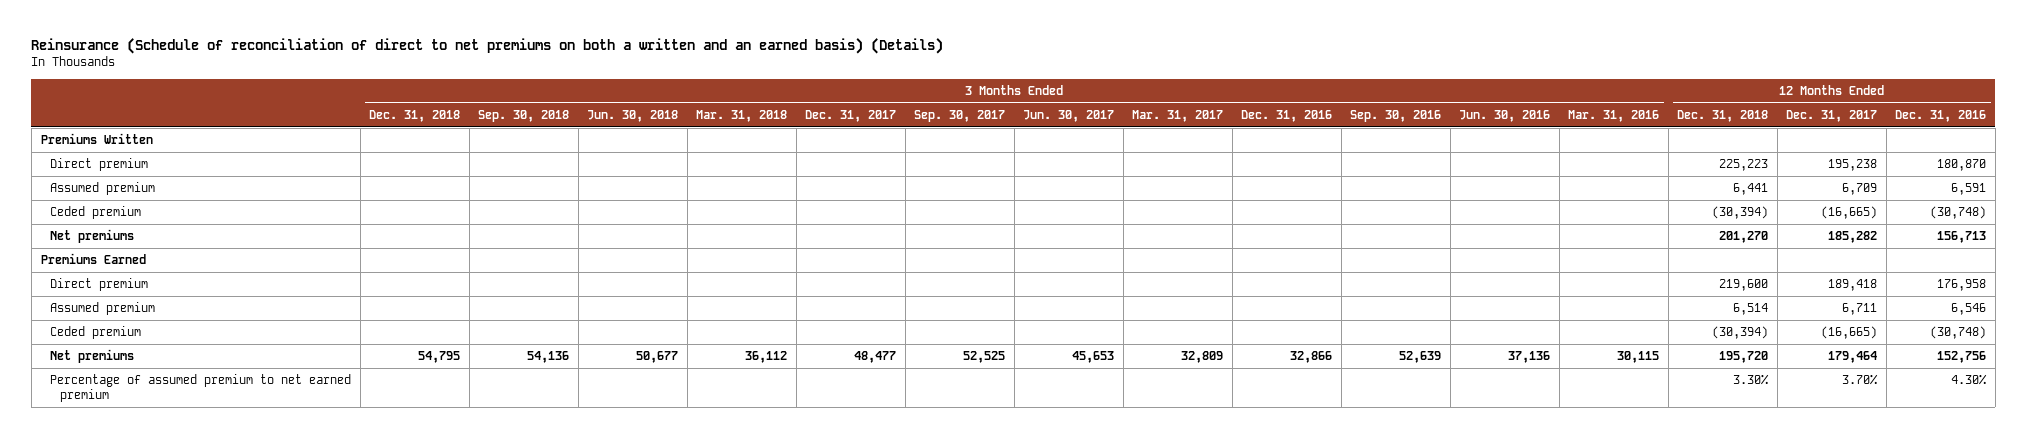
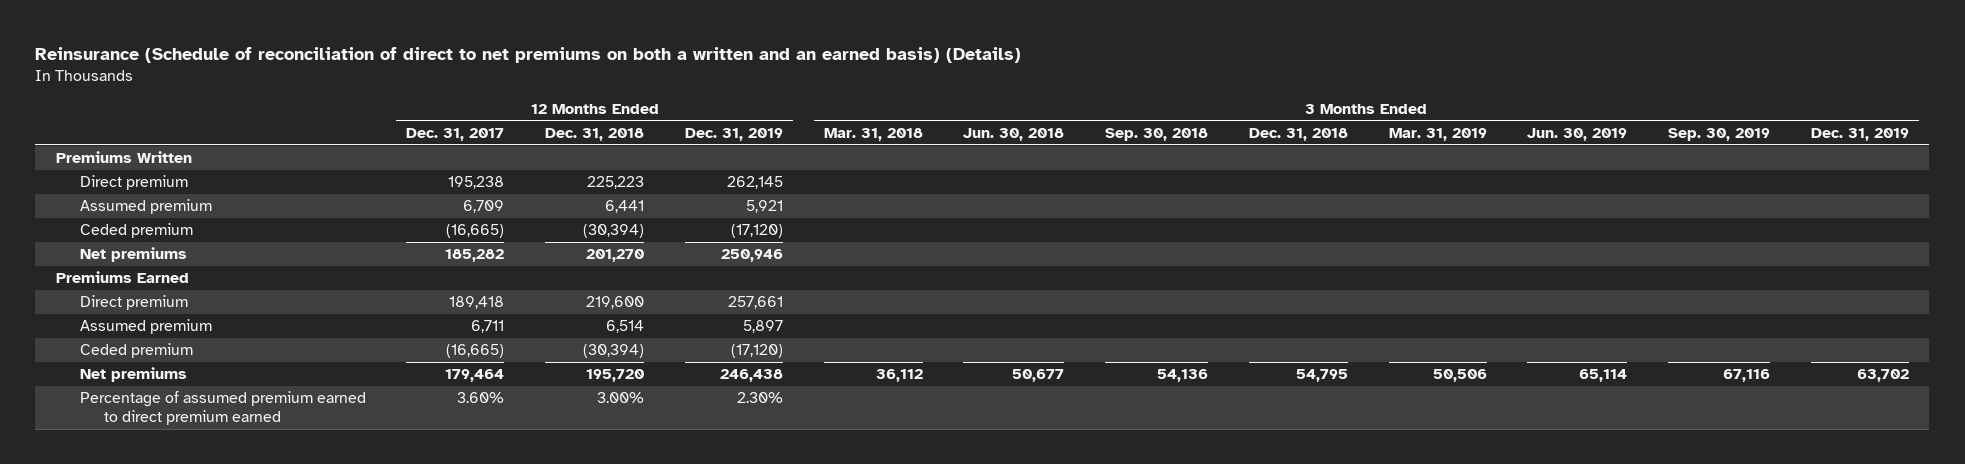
- | 3 Months Ended Dec. 31, 2018 | 3 Months Ended Sep. 30, 2018 | 3 Months Ended Jun. 30, 2018 | 3 Months Ended Mar. 31, 2018 | 3 Months Ended Dec. 31, 2017 | 3 Months Ended Sep. 30, 2017 | 3 Months Ended Jun. 30, 2017 | 3 Months Ended Mar. 31, 2017 | 3 Months Ended Dec. 31, 2016 | 3 Months Ended Sep. 30, 2016 | 3 Months Ended Jun. 30, 2016 | 3 Months Ended Mar. 31, 2016 | 12 Months Ended Dec. 31, 2018 | 12 Months Ended Dec. 31, 2017 | 12 Months Ended Dec. 31, 2016
+ | 12 Months Ended Dec. 31, 2017 | 12 Months Ended Dec. 31, 2018 | 12 Months Ended Dec. 31, 2019 | 3 Months Ended Mar. 31, 2018 | 3 Months Ended Jun. 30, 2018 | 3 Months Ended Sep. 30, 2018 | 3 Months Ended Dec. 31, 2018 | 3 Months Ended Mar. 31, 2019 | 3 Months Ended Jun. 30, 2019 | 3 Months Ended Sep. 30, 2019 | 3 Months Ended Dec. 31, 2019
- Percentage of assumed premium to net earned premium | | | | | | | | | | | | | 3.30% | 3.70% | 4.30%
+ Percentage of assumed premium earned to direct premium earned | 3.60% | 3.00% | 2.30% | | | | | | | |

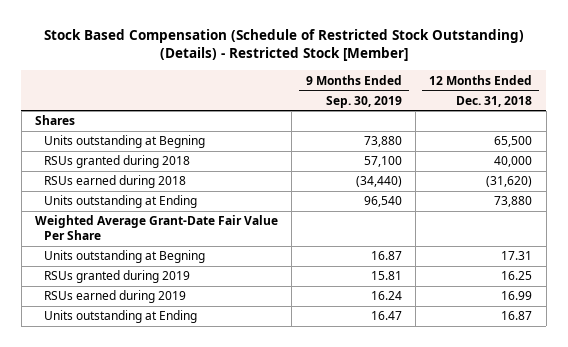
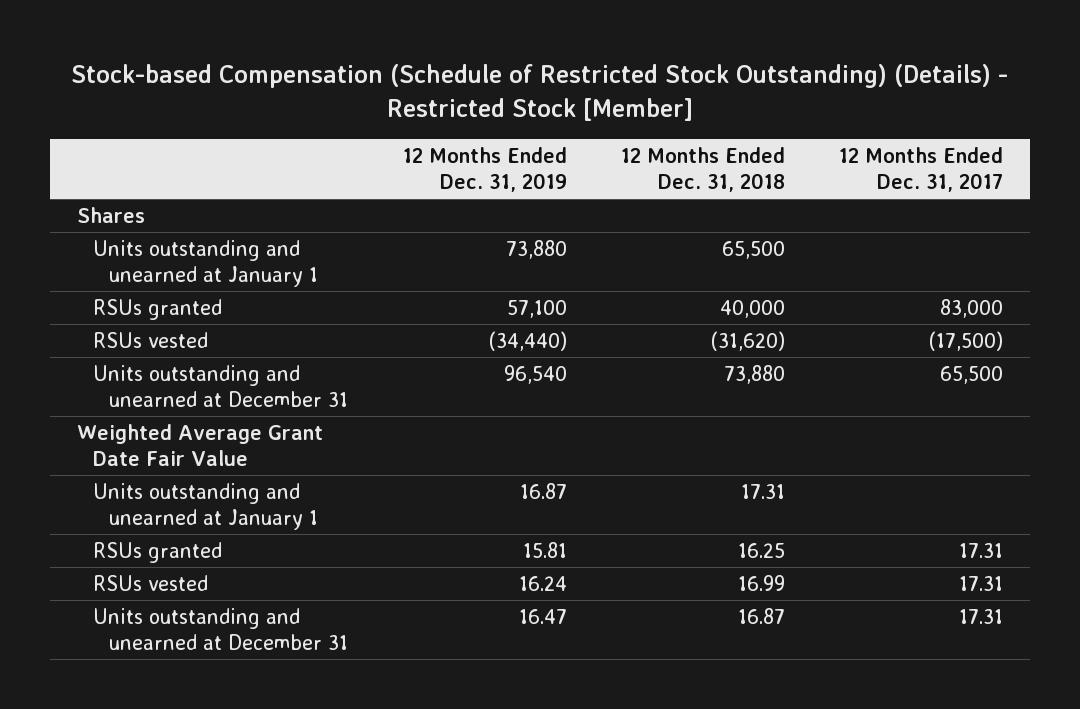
- Stock Based Compensation (Schedule of Restricted Stock Outstanding) (Details) - Restricted Stock [Member]
+ Stock-based Compensation (Schedule of Restricted Stock Outstanding) (Details) - Restricted Stock [Member]
- | 9 Months Ended Sep. 30, 2019 | 12 Months Ended Dec. 31, 2018
+ | 12 Months Ended Dec. 31, 2019 | 12 Months Ended Dec. 31, 2018 | 12 Months Ended Dec. 31, 2017
- Units outstanding at Begning | 73,880 | 65,500
- RSUs granted during 2018 | 57,100 | 40,000
- RSUs earned during 2018 | (34,440) | (31,620)
- Units outstanding at Ending | 96,540 | 73,880
- Weighted Average Grant-Date Fair Value Per Share
- Units outstanding at Begning | 16.87 | 17.31
- RSUs granted during 2019 | 15.81 | 16.25
- RSUs earned during 2019 | 16.24 | 16.99
- Units outstanding at Ending | 16.47 | 16.87
+ Units outstanding and unearned at January 1 | 73,880 | 65,500 |
+ RSUs granted | 57,100 | 40,000 | 83,000
+ RSUs vested | (34,440) | (31,620) | (17,500)
+ Units outstanding and unearned at December 31 | 96,540 | 73,880 | 65,500
+ Weighted Average Grant Date Fair Value
+ Units outstanding and unearned at January 1 | 16.87 | 17.31 |
+ RSUs granted | 15.81 | 16.25 | 17.31
+ RSUs vested | 16.24 | 16.99 | 17.31
+ Units outstanding and unearned at December 31 | 16.47 | 16.87 | 17.31

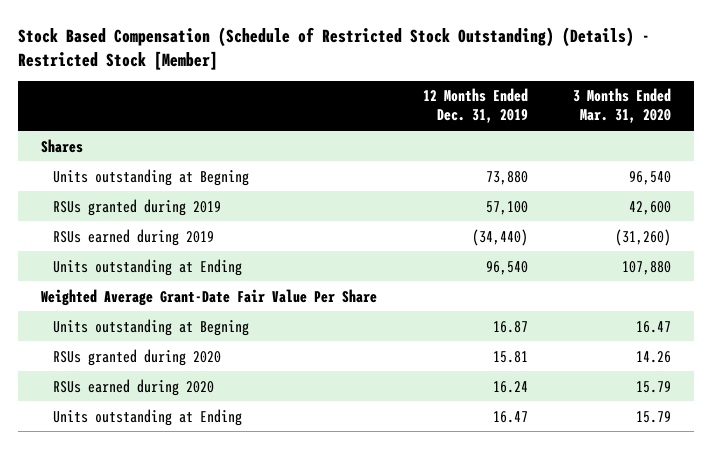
- Stock-based Compensation (Schedule of Restricted Stock Outstanding) (Details) - Restricted Stock [Member]
+ Stock Based Compensation (Schedule of Restricted Stock Outstanding) (Details) - Restricted Stock [Member]
- | 12 Months Ended Dec. 31, 2019 | 12 Months Ended Dec. 31, 2018 | 12 Months Ended Dec. 31, 2017
+ | 12 Months Ended Dec. 31, 2019 | 3 Months Ended Mar. 31, 2020
- Units outstanding and unearned at January 1 | 73,880 | 65,500 |
- RSUs granted | 57,100 | 40,000 | 83,000
- RSUs vested | (34,440) | (31,620) | (17,500)
- Units outstanding and unearned at December 31 | 96,540 | 73,880 | 65,500
- Weighted Average Grant Date Fair Value
- Units outstanding and unearned at January 1 | 16.87 | 17.31 |
- RSUs granted | 15.81 | 16.25 | 17.31
- RSUs vested | 16.24 | 16.99 | 17.31
- Units outstanding and unearned at December 31 | 16.47 | 16.87 | 17.31
+ Units outstanding at Begning | 73,880 | 96,540
+ RSUs granted during 2019 | 57,100 | 42,600
+ RSUs earned during 2019 | (34,440) | (31,260)
+ Units outstanding at Ending | 96,540 | 107,880
+ Weighted Average Grant-Date Fair Value Per Share
+ Units outstanding at Begning | 16.87 | 16.47
+ RSUs granted during 2020 | 15.81 | 14.26
+ RSUs earned during 2020 | 16.24 | 15.79
+ Units outstanding at Ending | 16.47 | 15.79

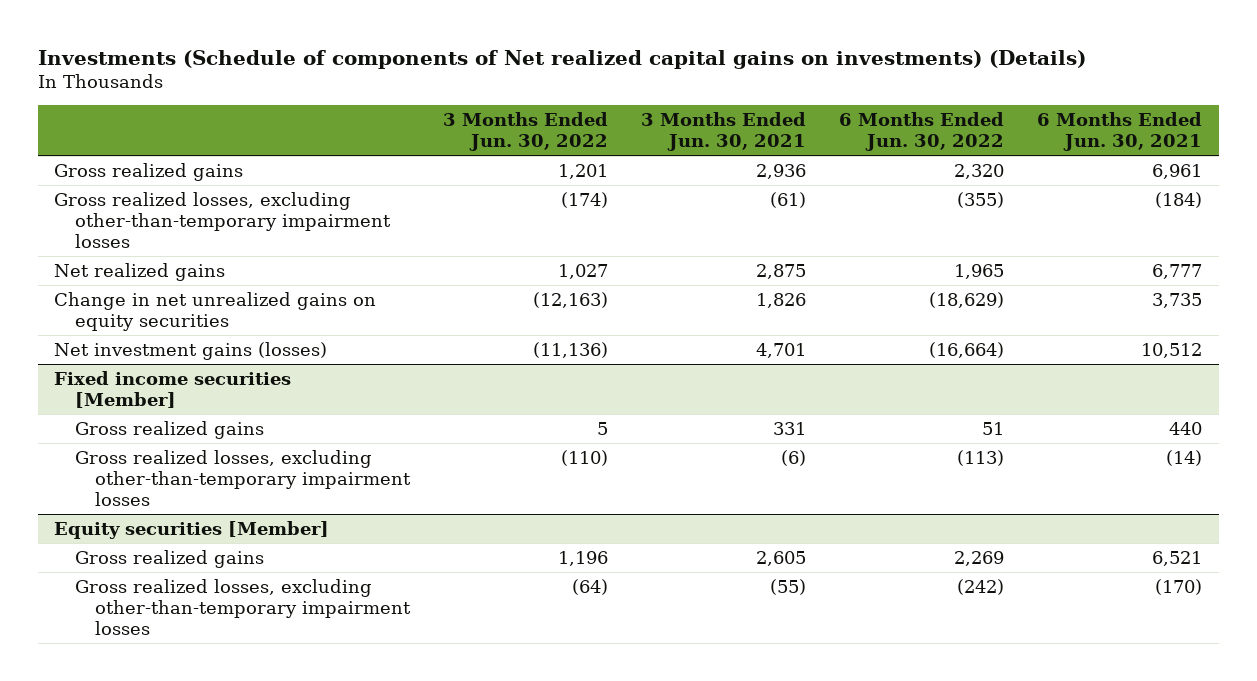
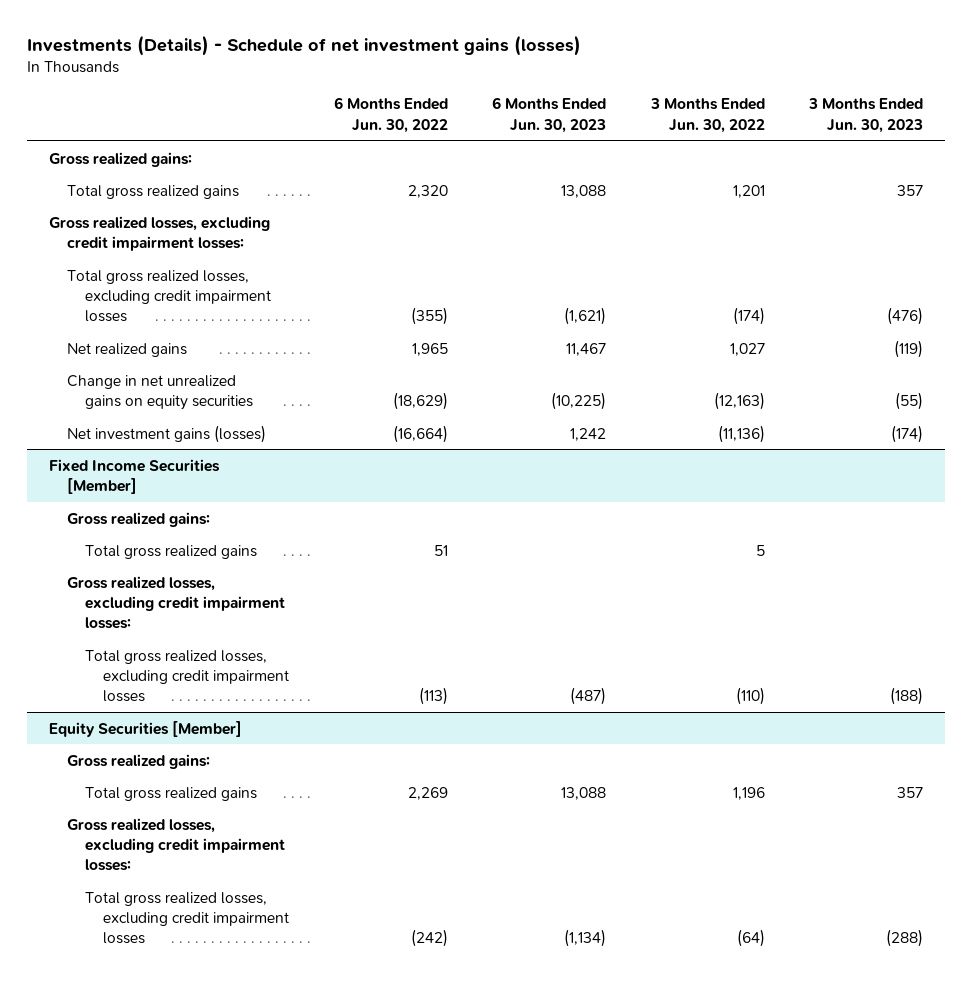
- Investments (Schedule of components of Net realized capital gains on investments) (Details)
+ Investments (Details) - Schedule of net investment gains (losses)
- | 3 Months Ended Jun. 30, 2022 | 3 Months Ended Jun. 30, 2021 | 6 Months Ended Jun. 30, 2022 | 6 Months Ended Jun. 30, 2021
+ | 6 Months Ended Jun. 30, 2022 | 6 Months Ended Jun. 30, 2023 | 3 Months Ended Jun. 30, 2022 | 3 Months Ended Jun. 30, 2023
- Gross realized gains | 1,201 | 2,936 | 2,320 | 6,961
- Gross realized losses, excluding other-than-temporary impairment losses | (174) | (61) | (355) | (184)
+ Gross realized gains:
+ Total gross realized gains | 2,320 | 13,088 | 1,201 | 357
+ Gross realized losses, excluding credit impairment losses:
+ Total gross realized losses, excluding credit impairment losses | (355) | (1,621) | (174) | (476)
- Fixed income securities [Member]
- Gross realized gains | 5 | 331 | 51 | 440
- Gross realized losses, excluding other-than-temporary impairment losses | (110) | (6) | (113) | (14)
- Equity securities [Member]
- Gross realized gains | 1,196 | 2,605 | 2,269 | 6,521
- Gross realized losses, excluding other-than-temporary impairment losses | (64) | (55) | (242) | (170)
+ Fixed Income Securities [Member]
+ Gross realized gains:
+ Total gross realized gains | 51 | | 5 |
+ Gross realized losses, excluding credit impairment losses:
+ Total gross realized losses, excluding credit impairment losses | (113) | (487) | (110) | (188)
+ Equity Securities [Member]
+ Gross realized gains:
+ Total gross realized gains | 2,269 | 13,088 | 1,196 | 357
+ Gross realized losses, excluding credit impairment losses:
+ Total gross realized losses, excluding credit impairment losses | (242) | (1,134) | (64) | (288)

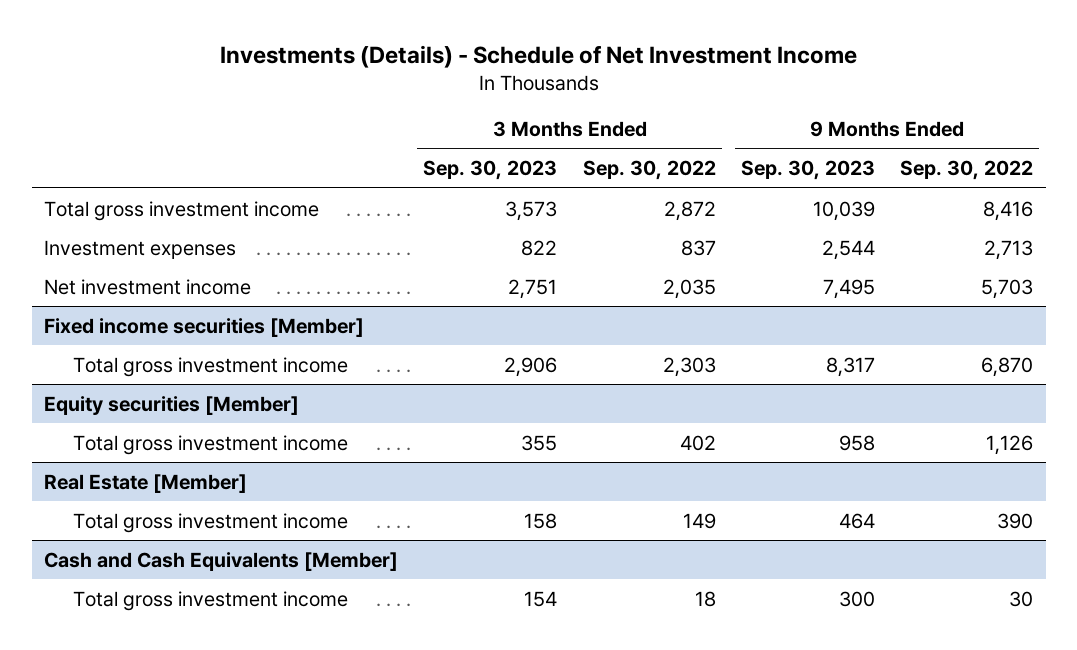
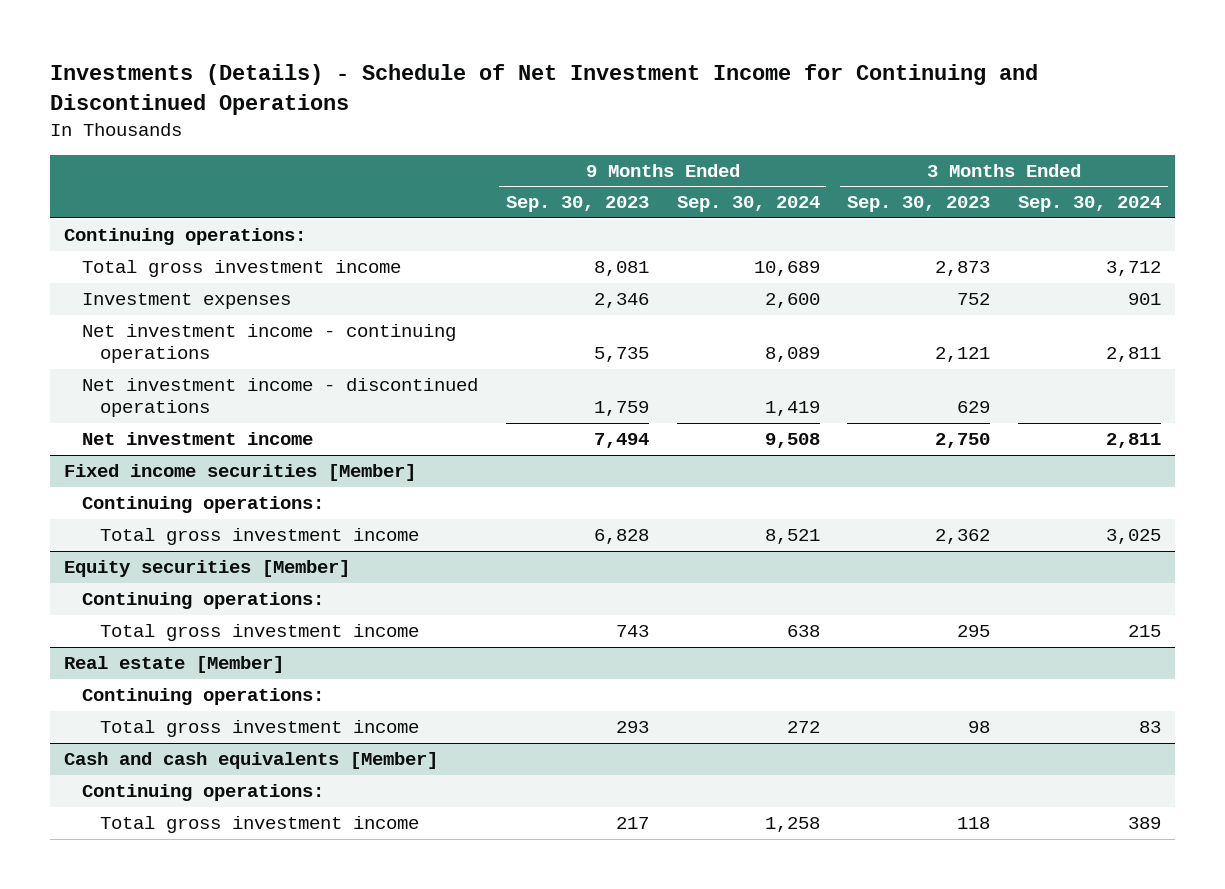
- Investments (Details) - Schedule of Net Investment Income
+ Investments (Details) - Schedule of Net Investment Income for Continuing and Discontinued Operations
- | 3 Months Ended Sep. 30, 2023 | 3 Months Ended Sep. 30, 2022 | 9 Months Ended Sep. 30, 2023 | 9 Months Ended Sep. 30, 2022
+ | 9 Months Ended Sep. 30, 2023 | 9 Months Ended Sep. 30, 2024 | 3 Months Ended Sep. 30, 2023 | 3 Months Ended Sep. 30, 2024
- Total gross investment income | 3,573 | 2,872 | 10,039 | 8,416
- Investment expenses | 822 | 837 | 2,544 | 2,713
- Net investment income | 2,751 | 2,035 | 7,495 | 5,703
+ Continuing operations:
+ Total gross investment income | 8,081 | 10,689 | 2,873 | 3,712
+ Investment expenses | 2,346 | 2,600 | 752 | 901
+ Net investment income - continuing operations | 5,735 | 8,089 | 2,121 | 2,811
+ Net investment income - discontinued operations | 1,759 | 1,419 | 629 |
+ Net investment income | 7,494 | 9,508 | 2,750 | 2,811
@ Fixed income securities [Member]
- Total gross investment income | 2,906 | 2,303 | 8,317 | 6,870
+ Continuing operations:
+ Total gross investment income | 6,828 | 8,521 | 2,362 | 3,025
@ Equity securities [Member]
- Total gross investment income | 355 | 402 | 958 | 1,126
- Real Estate [Member]
- Total gross investment income | 158 | 149 | 464 | 390
- Cash and Cash Equivalents [Member]
- Total gross investment income | 154 | 18 | 300 | 30
@ Equity securities [Member]
+ Continuing operations:
+ Total gross investment income | 743 | 638 | 295 | 215
+ Real estate [Member]
+ Continuing operations:
+ Total gross investment income | 293 | 272 | 98 | 83
+ Cash and cash equivalents [Member]
+ Continuing operations:
+ Total gross investment income | 217 | 1,258 | 118 | 389

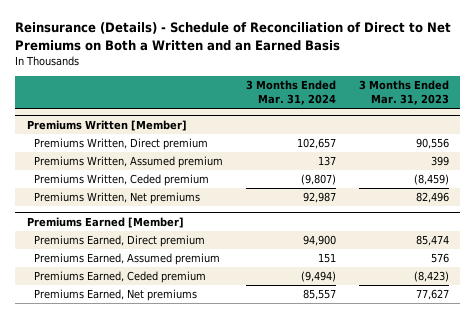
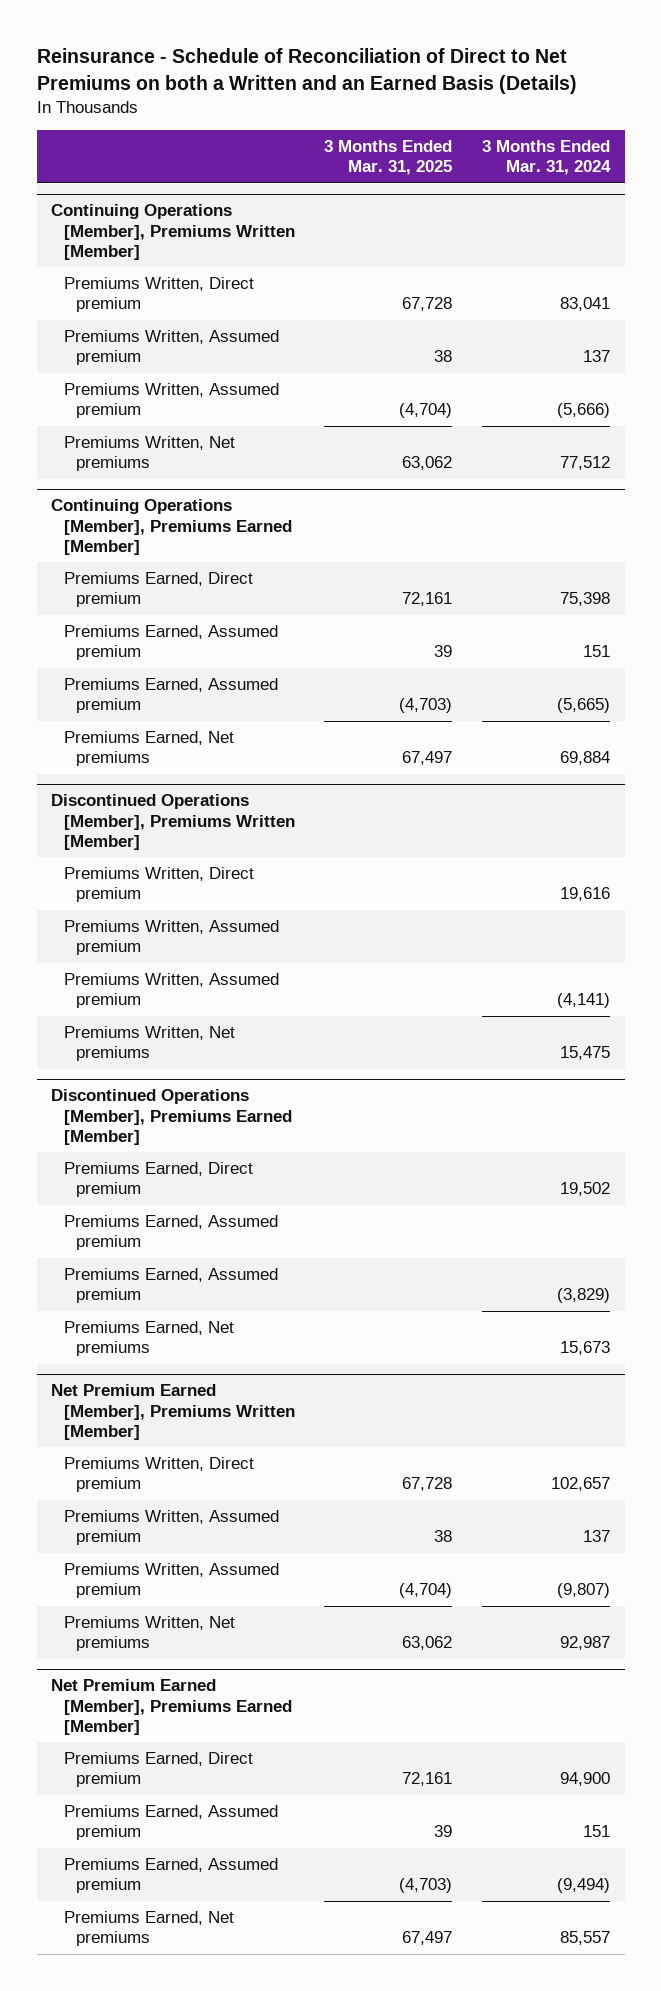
- Reinsurance (Details) - Schedule of Reconciliation of Direct to Net Premiums on Both a Written and an Earned Basis
+ Reinsurance - Schedule of Reconciliation of Direct to Net Premiums on both a Written and an Earned Basis (Details)
- | 3 Months Ended Mar. 31, 2024 | 3 Months Ended Mar. 31, 2023
+ | 3 Months Ended Mar. 31, 2025 | 3 Months Ended Mar. 31, 2024
- Premiums Written [Member]
+ Continuing Operations [Member], Premiums Written [Member]
+ Premiums Written, Direct premium | 67,728 | 83,041
+ Premiums Written, Assumed premium | 38 | 137
+ Premiums Written, Assumed premium | (4,704) | (5,666)
+ Premiums Written, Net premiums | 63,062 | 77,512
+ Continuing Operations [Member], Premiums Earned [Member]
+ Premiums Earned, Direct premium | 72,161 | 75,398
+ Premiums Earned, Assumed premium | 39 | 151
+ Premiums Earned, Assumed premium | (4,703) | (5,665)
+ Premiums Earned, Net premiums | 67,497 | 69,884
+ Discontinued Operations [Member], Premiums Written [Member]
+ Premiums Written, Direct premium | | 19,616
+ Premiums Written, Assumed premium
+ Premiums Written, Assumed premium | | (4,141)
+ Premiums Written, Net premiums | | 15,475
+ Discontinued Operations [Member], Premiums Earned [Member]
+ Premiums Earned, Direct premium | | 19,502
+ Premiums Earned, Assumed premium
+ Premiums Earned, Assumed premium | | (3,829)
+ Premiums Earned, Net premiums | | 15,673
+ Net Premium Earned [Member], Premiums Written [Member]
- Premiums Written, Ceded premium | (9,807) | (8,459)
+ Premiums Written, Assumed premium | (4,704) | (9,807)
- Premiums Earned [Member]
+ Net Premium Earned [Member], Premiums Earned [Member]
- Premiums Earned, Ceded premium | (9,494) | (8,423)
+ Premiums Earned, Assumed premium | (4,703) | (9,494)

